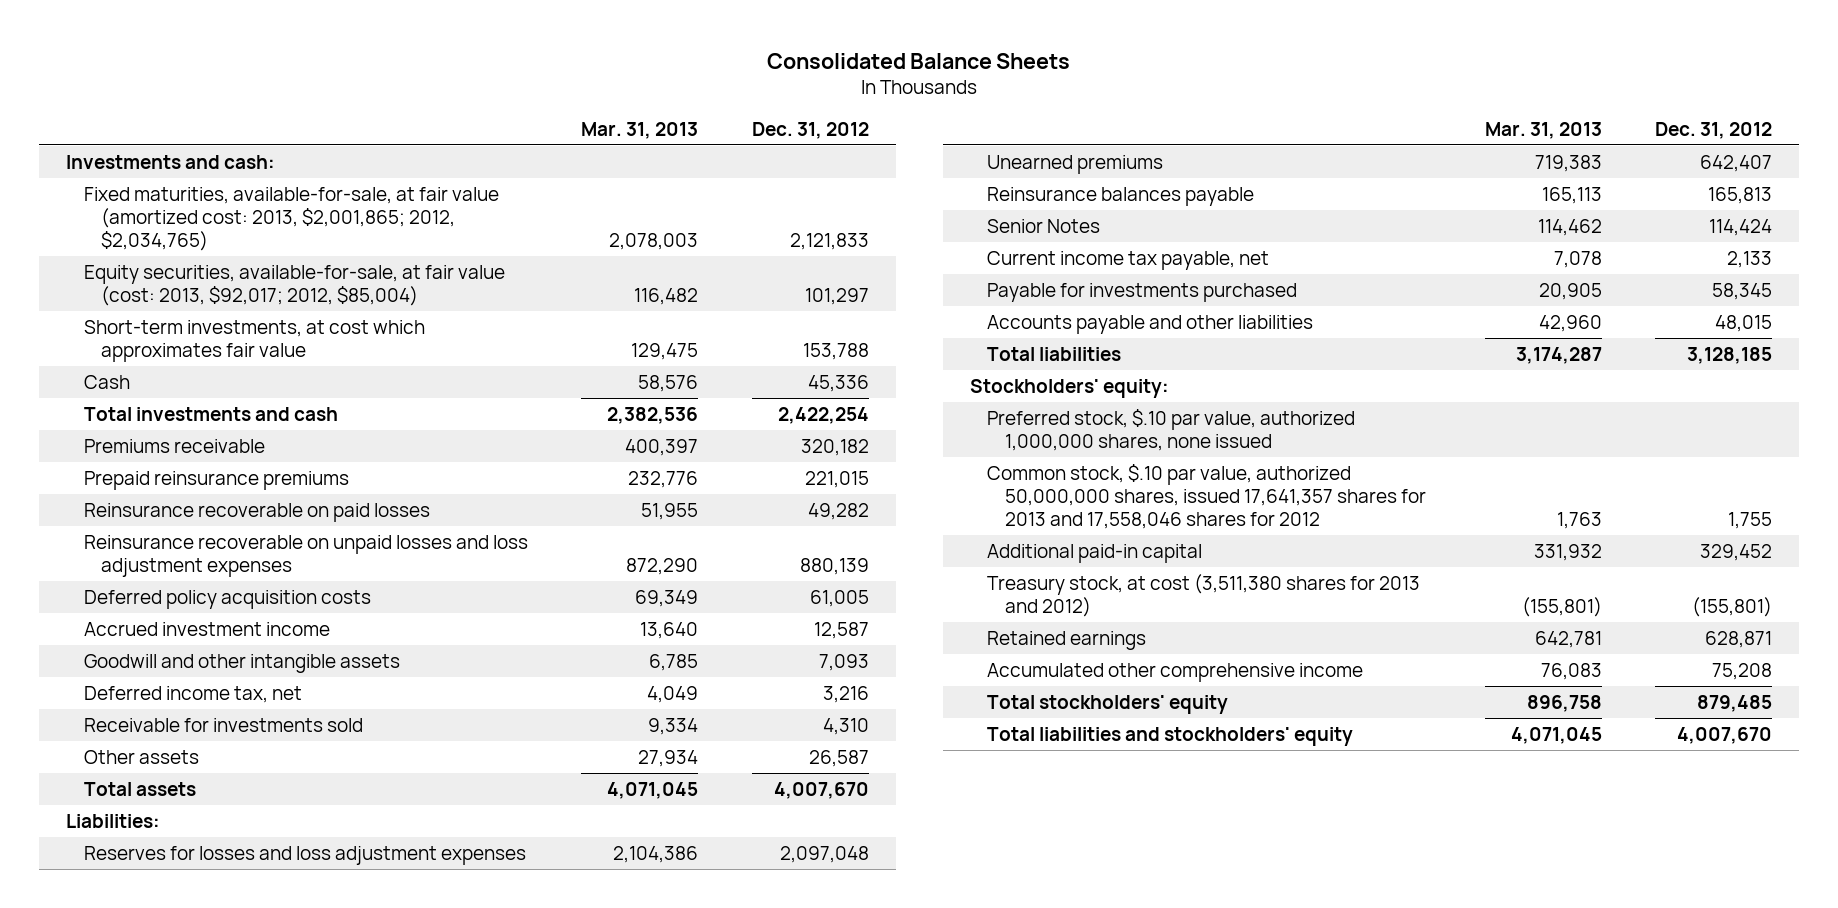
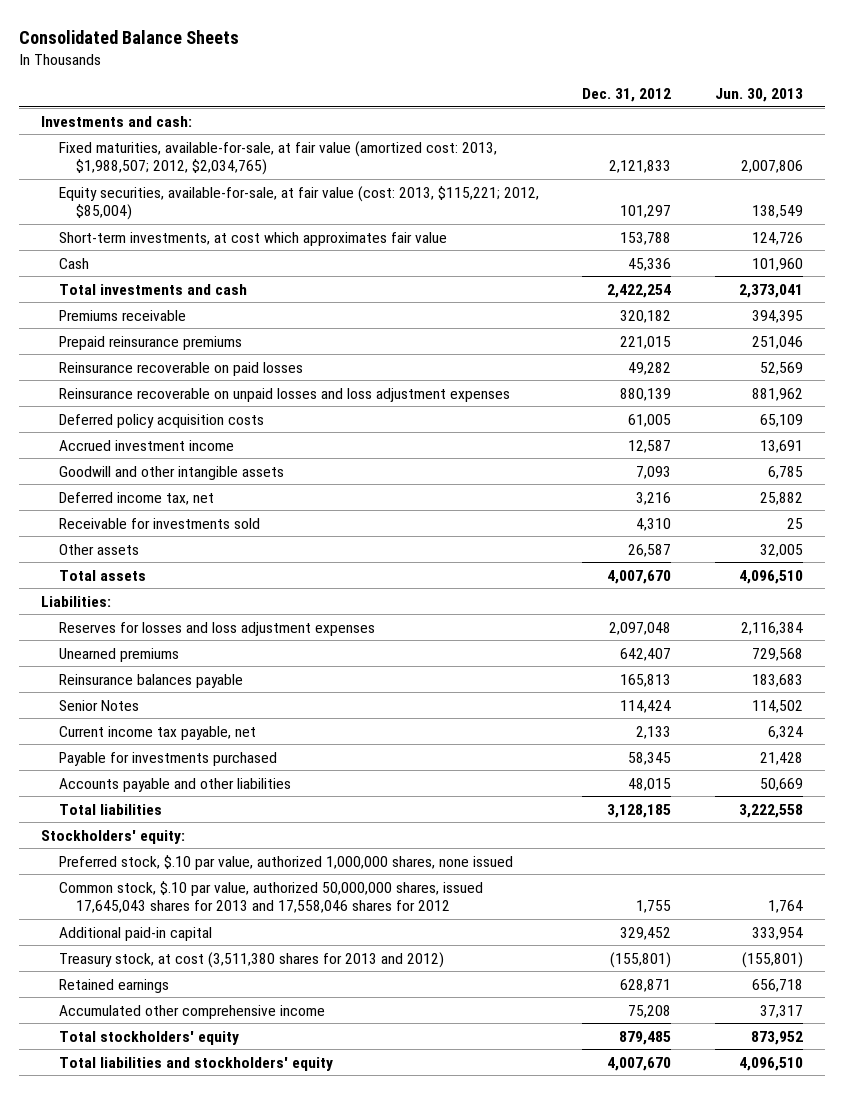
- | Mar. 31, 2013 | Dec. 31, 2012
+ | Dec. 31, 2012 | Jun. 30, 2013
- Fixed maturities, available-for-sale, at fair value (amortized cost: 2013, $2,001,865; 2012, $2,034,765) | 2,078,003 | 2,121,833
- Equity securities, available-for-sale, at fair value (cost: 2013, $92,017; 2012, $85,004) | 116,482 | 101,297
+ Fixed maturities, available-for-sale, at fair value (amortized cost: 2013, $1,988,507; 2012, $2,034,765) | 2,121,833 | 2,007,806
+ Equity securities, available-for-sale, at fair value (cost: 2013, $115,221; 2012, $85,004) | 101,297 | 138,549
- Common stock, $.10 par value, authorized 50,000,000 shares, issued 17,641,357 shares for 2013 and 17,558,046 shares for 2012 | 1,763 | 1,755
+ Common stock, $.10 par value, authorized 50,000,000 shares, issued 17,645,043 shares for 2013 and 17,558,046 shares for 2012 | 1,755 | 1,764

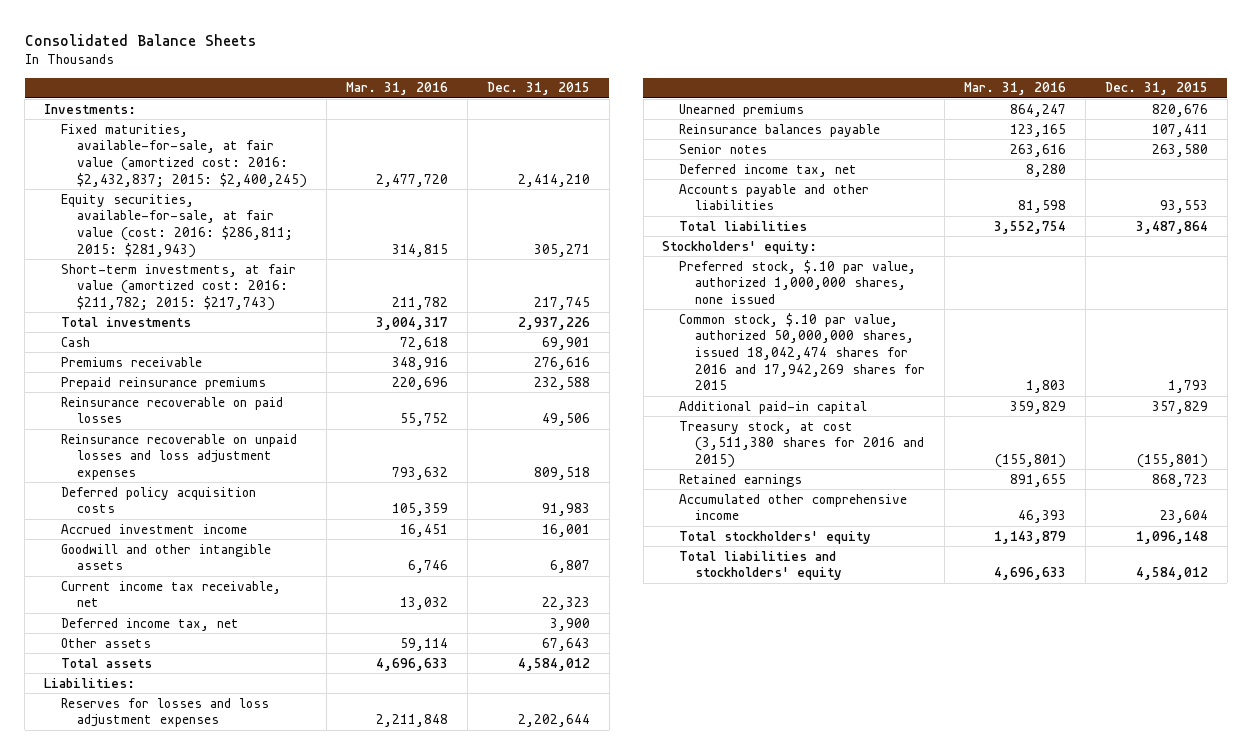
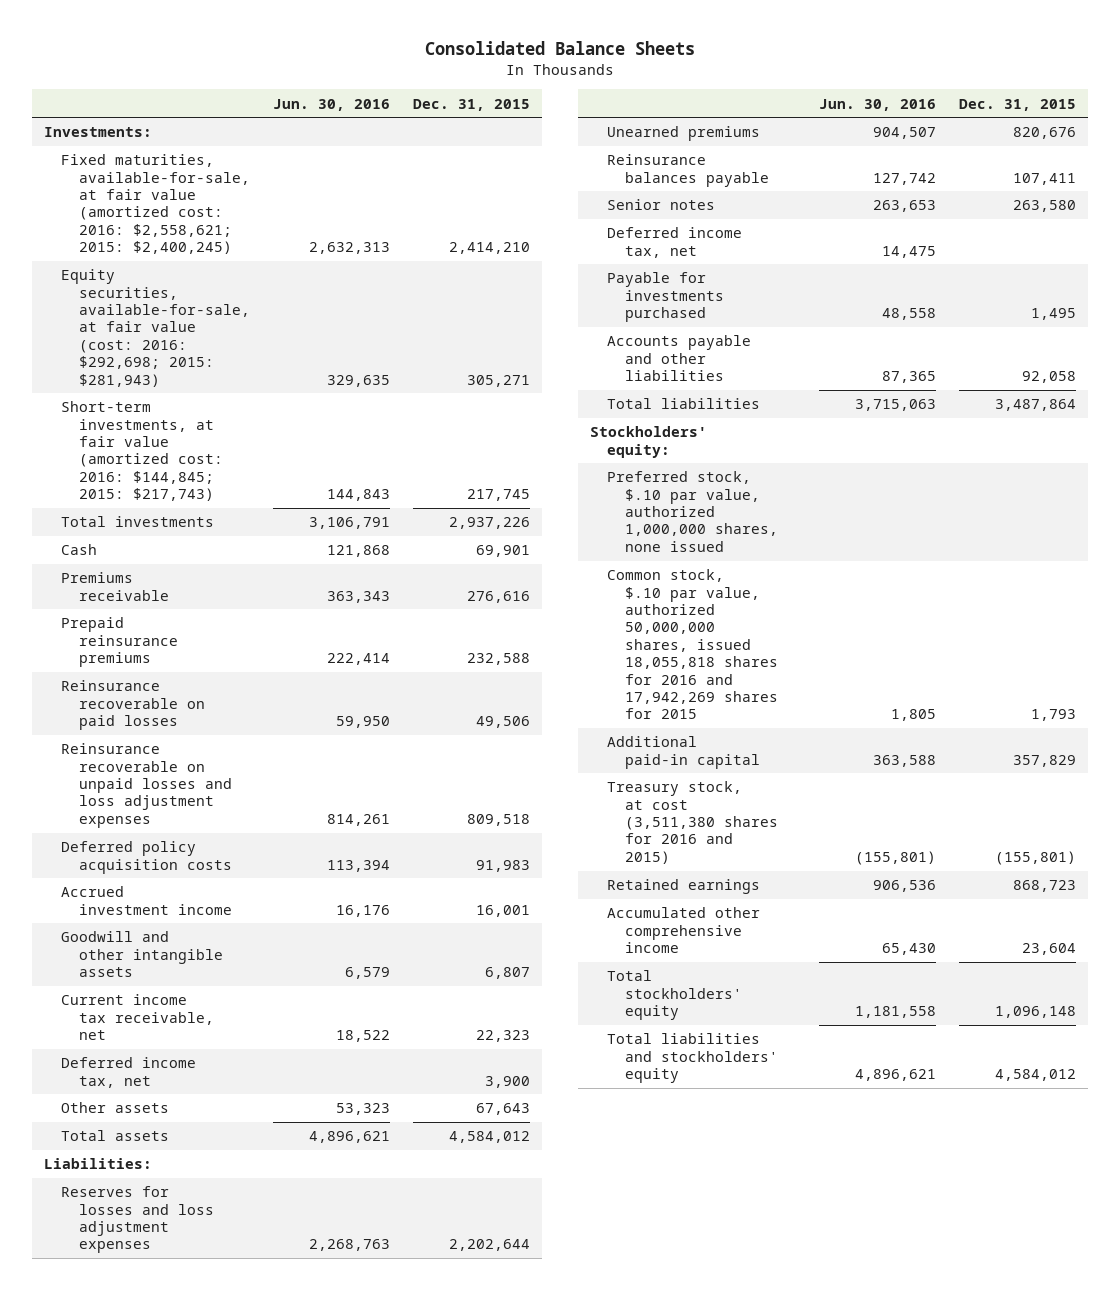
- | Mar. 31, 2016 | Dec. 31, 2015
+ | Jun. 30, 2016 | Dec. 31, 2015
- Fixed maturities, available-for-sale, at fair value (amortized cost: 2016: $2,432,837; 2015: $2,400,245) | 2,477,720 | 2,414,210
- Equity securities, available-for-sale, at fair value (cost: 2016: $286,811; 2015: $281,943) | 314,815 | 305,271
- Short-term investments, at fair value (amortized cost: 2016: $211,782; 2015: $217,743) | 211,782 | 217,745
+ Fixed maturities, available-for-sale, at fair value (amortized cost: 2016: $2,558,621; 2015: $2,400,245) | 2,632,313 | 2,414,210
+ Equity securities, available-for-sale, at fair value (cost: 2016: $292,698; 2015: $281,943) | 329,635 | 305,271
+ Short-term investments, at fair value (amortized cost: 2016: $144,845; 2015: $217,743) | 144,843 | 217,745
- Accounts payable and other liabilities | 81,598 | 93,553
+ Payable for investments purchased | 48,558 | 1,495
+ Accounts payable and other liabilities | 87,365 | 92,058
- Common stock, $.10 par value, authorized 50,000,000 shares, issued 18,042,474 shares for 2016 and 17,942,269 shares for 2015 | 1,803 | 1,793
+ Common stock, $.10 par value, authorized 50,000,000 shares, issued 18,055,818 shares for 2016 and 17,942,269 shares for 2015 | 1,805 | 1,793

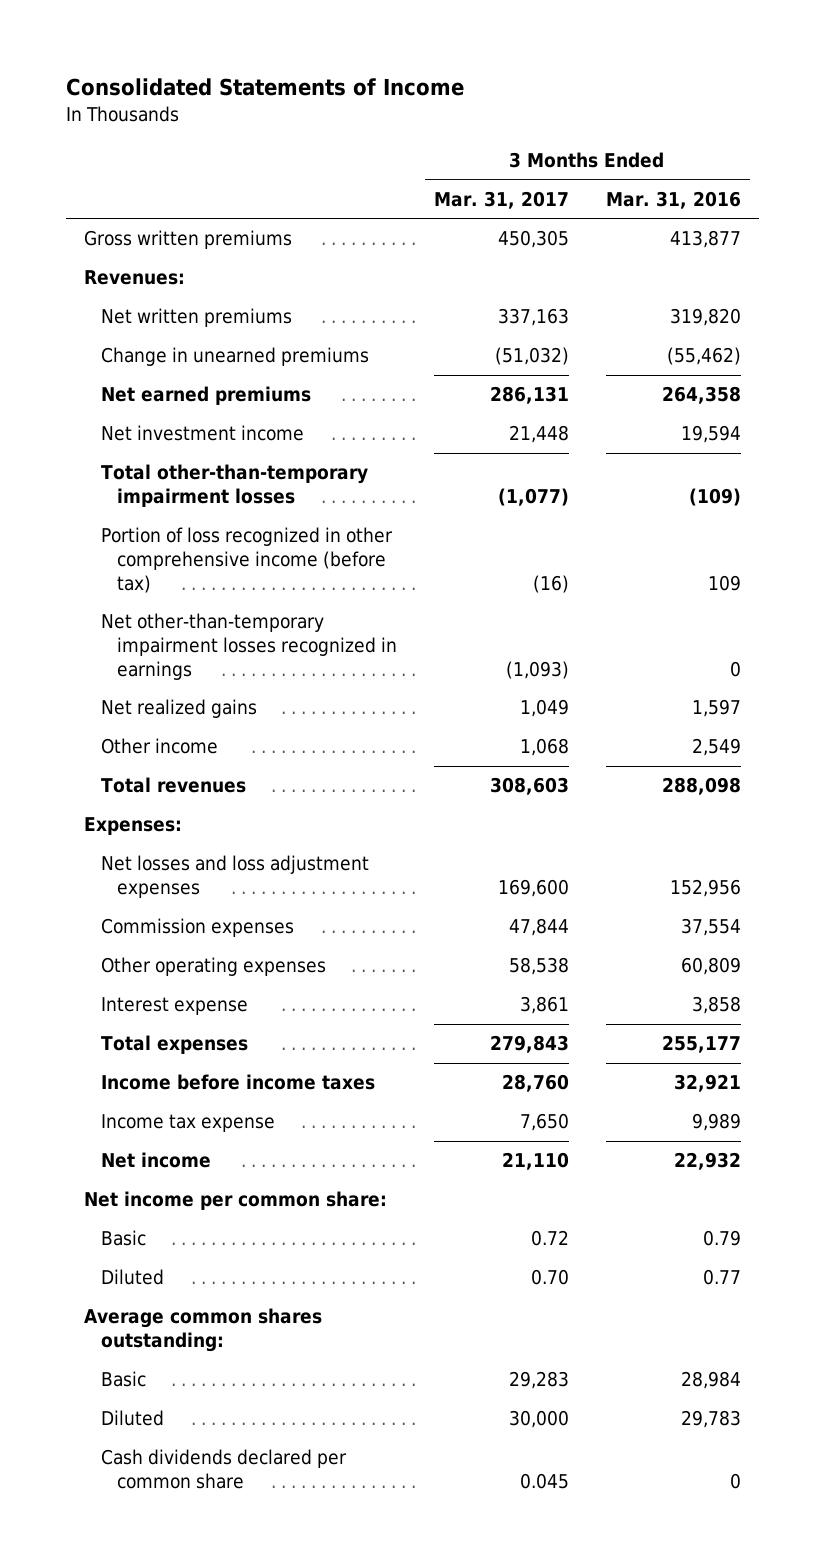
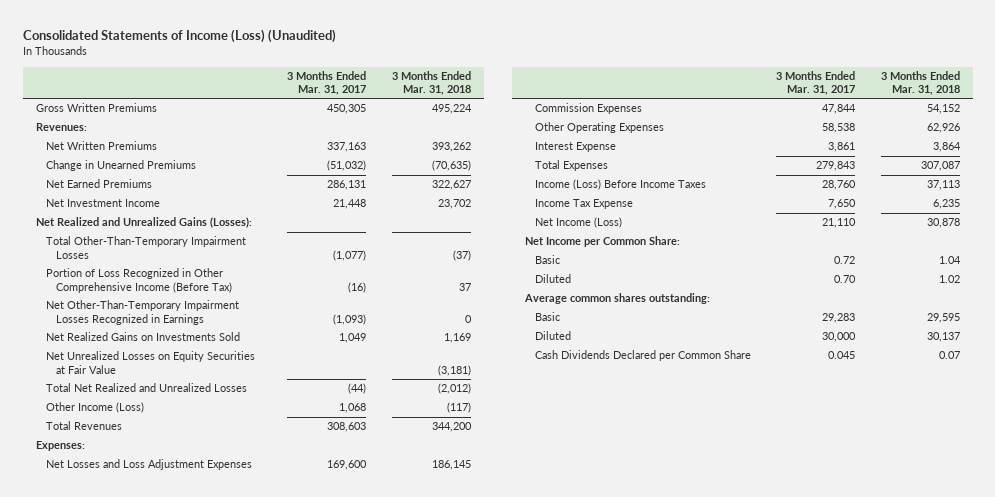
- Consolidated Statements of Income
+ Consolidated Statements of Income (Loss) (Unaudited)
- | 3 Months Ended Mar. 31, 2017 | 3 Months Ended Mar. 31, 2016
+ | 3 Months Ended Mar. 31, 2017 | 3 Months Ended Mar. 31, 2018
- Gross written premiums | 450,305 | 413,877
+ Gross Written Premiums | 450,305 | 495,224
- Net written premiums | 337,163 | 319,820
- Change in unearned premiums | (51,032) | (55,462)
- Net earned premiums | 286,131 | 264,358
- Net investment income | 21,448 | 19,594
- Total other-than-temporary impairment losses | (1,077) | (109)
- Portion of loss recognized in other comprehensive income (before tax) | (16) | 109
- Net other-than-temporary impairment losses recognized in earnings | (1,093) | 0
- Net realized gains | 1,049 | 1,597
- Other income | 1,068 | 2,549
- Total revenues | 308,603 | 288,098
+ Net Written Premiums | 337,163 | 393,262
+ Change in Unearned Premiums | (51,032) | (70,635)
+ Net Earned Premiums | 286,131 | 322,627
+ Net Investment Income | 21,448 | 23,702
+ Net Realized and Unrealized Gains (Losses):
+ Total Other-Than-Temporary Impairment Losses | (1,077) | (37)
+ Portion of Loss Recognized in Other Comprehensive Income (Before Tax) | (16) | 37
+ Net Other-Than-Temporary Impairment Losses Recognized in Earnings | (1,093) | 0
+ Net Realized Gains on Investments Sold | 1,049 | 1,169
+ Net Unrealized Losses on Equity Securities at Fair Value | | (3,181)
+ Total Net Realized and Unrealized Losses | (44) | (2,012)
+ Other Income (Loss) | 1,068 | (117)
+ Total Revenues | 308,603 | 344,200
- Net losses and loss adjustment expenses | 169,600 | 152,956
- Commission expenses | 47,844 | 37,554
- Other operating expenses | 58,538 | 60,809
- Interest expense | 3,861 | 3,858
- Total expenses | 279,843 | 255,177
- Income before income taxes | 28,760 | 32,921
- Income tax expense | 7,650 | 9,989
- Net income | 21,110 | 22,932
- Net income per common share:
+ Net Losses and Loss Adjustment Expenses | 169,600 | 186,145
+ Commission Expenses | 47,844 | 54,152
+ Other Operating Expenses | 58,538 | 62,926
+ Interest Expense | 3,861 | 3,864
+ Total Expenses | 279,843 | 307,087
+ Income (Loss) Before Income Taxes | 28,760 | 37,113
+ Income Tax Expense | 7,650 | 6,235
+ Net Income (Loss) | 21,110 | 30,878
+ Net Income per Common Share:
- Cash dividends declared per common share | 0.045 | 0
+ Cash Dividends Declared per Common Share | 0.045 | 0.07

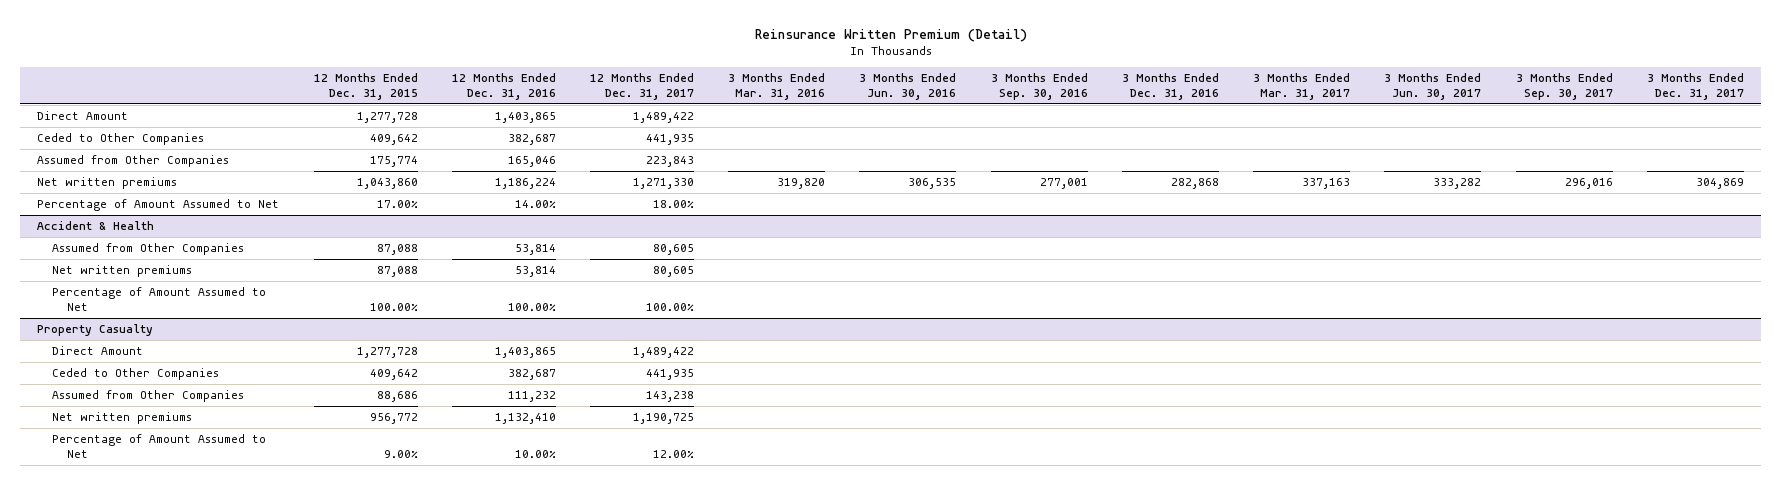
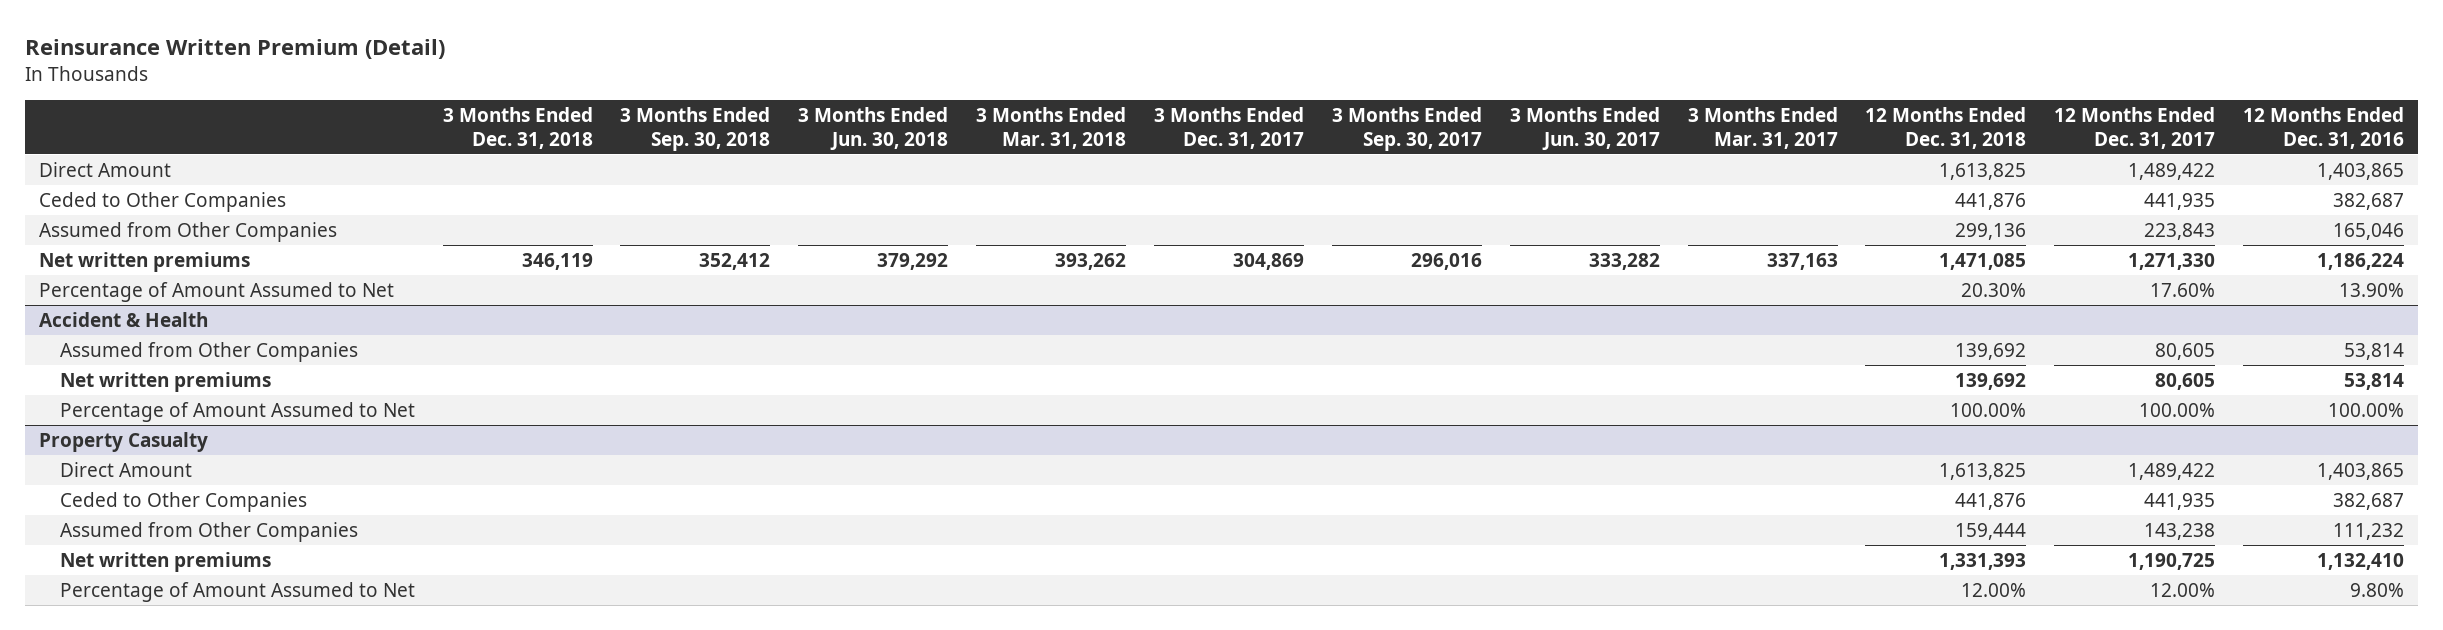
- | 12 Months Ended Dec. 31, 2015 | 12 Months Ended Dec. 31, 2016 | 12 Months Ended Dec. 31, 2017 | 3 Months Ended Mar. 31, 2016 | 3 Months Ended Jun. 30, 2016 | 3 Months Ended Sep. 30, 2016 | 3 Months Ended Dec. 31, 2016 | 3 Months Ended Mar. 31, 2017 | 3 Months Ended Jun. 30, 2017 | 3 Months Ended Sep. 30, 2017 | 3 Months Ended Dec. 31, 2017
+ | 3 Months Ended Dec. 31, 2018 | 3 Months Ended Sep. 30, 2018 | 3 Months Ended Jun. 30, 2018 | 3 Months Ended Mar. 31, 2018 | 3 Months Ended Dec. 31, 2017 | 3 Months Ended Sep. 30, 2017 | 3 Months Ended Jun. 30, 2017 | 3 Months Ended Mar. 31, 2017 | 12 Months Ended Dec. 31, 2018 | 12 Months Ended Dec. 31, 2017 | 12 Months Ended Dec. 31, 2016
- Percentage of Amount Assumed to Net | 17.00% | 14.00% | 18.00% | | | | | | | |
+ Percentage of Amount Assumed to Net | | | | | | | | | 20.30% | 17.60% | 13.90%
@ Property Casualty
- Percentage of Amount Assumed to Net | 9.00% | 10.00% | 12.00% | | | | | | | |
+ Percentage of Amount Assumed to Net | | | | | | | | | 12.00% | 12.00% | 9.80%

